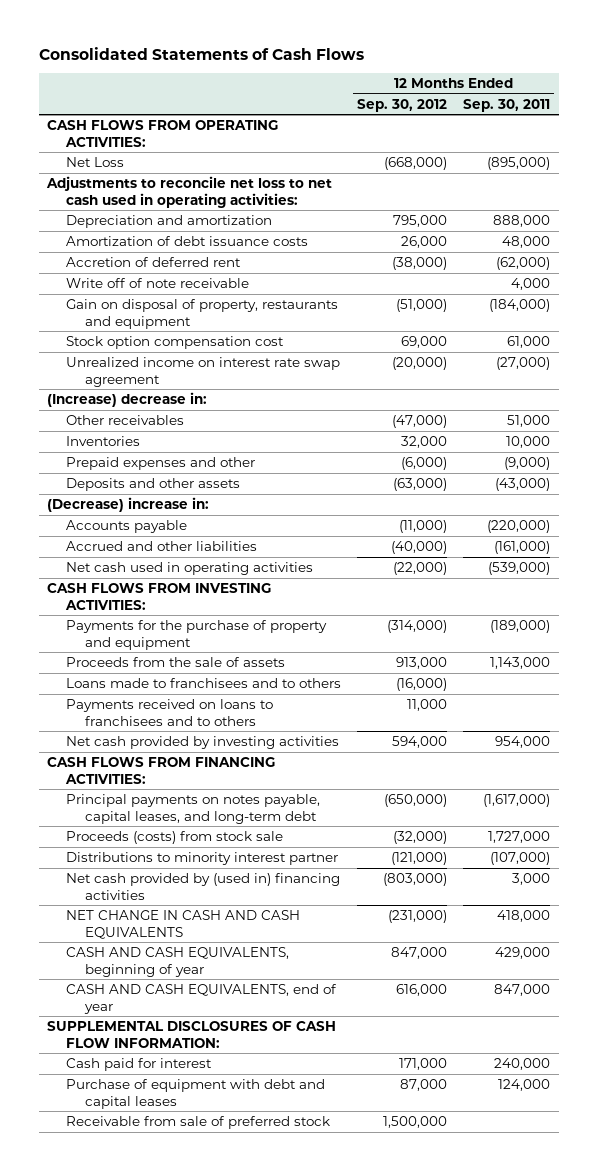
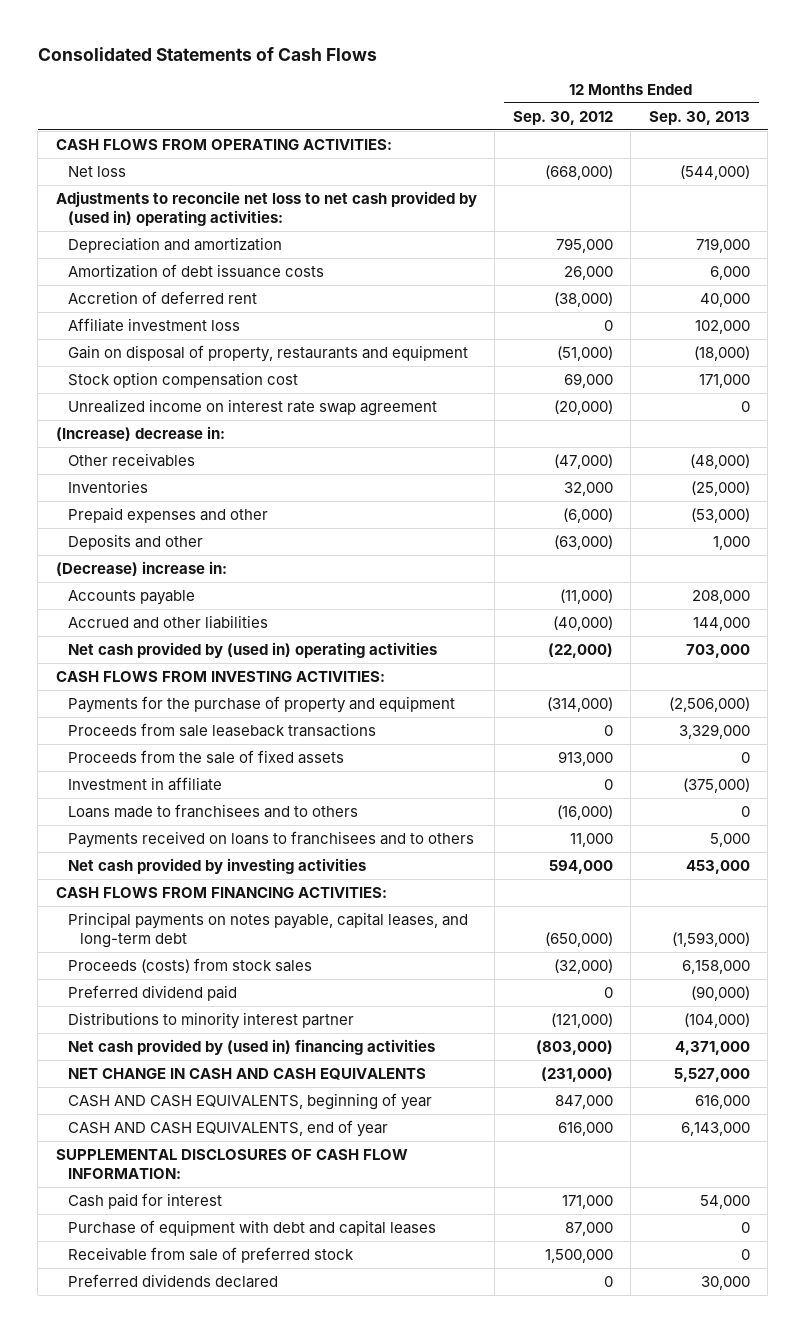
- | 12 Months Ended Sep. 30, 2012 | 12 Months Ended Sep. 30, 2011
+ | 12 Months Ended Sep. 30, 2012 | 12 Months Ended Sep. 30, 2013
- Net Loss | (668,000) | (895,000)
- Adjustments to reconcile net loss to net cash used in operating activities:
+ Net loss | (668,000) | (544,000)
+ Adjustments to reconcile net loss to net cash provided by (used in) operating activities:
- Write off of note receivable | | 4,000
+ Affiliate investment loss | 0 | 102,000
- Deposits and other assets | (63,000) | (43,000)
+ Deposits and other | (63,000) | 1,000
- Net cash used in operating activities | (22,000) | (539,000)
+ Net cash provided by (used in) operating activities | (22,000) | 703,000
- Proceeds from the sale of assets | 913,000 | 1,143,000
+ Proceeds from sale leaseback transactions | 0 | 3,329,000
+ Proceeds from the sale of fixed assets | 913,000 | 0
+ Investment in affiliate | 0 | (375,000)
- Proceeds (costs) from stock sale | (32,000) | 1,727,000
+ Proceeds (costs) from stock sales | (32,000) | 6,158,000
+ Preferred dividend paid | 0 | (90,000)
+ Preferred dividends declared | 0 | 30,000

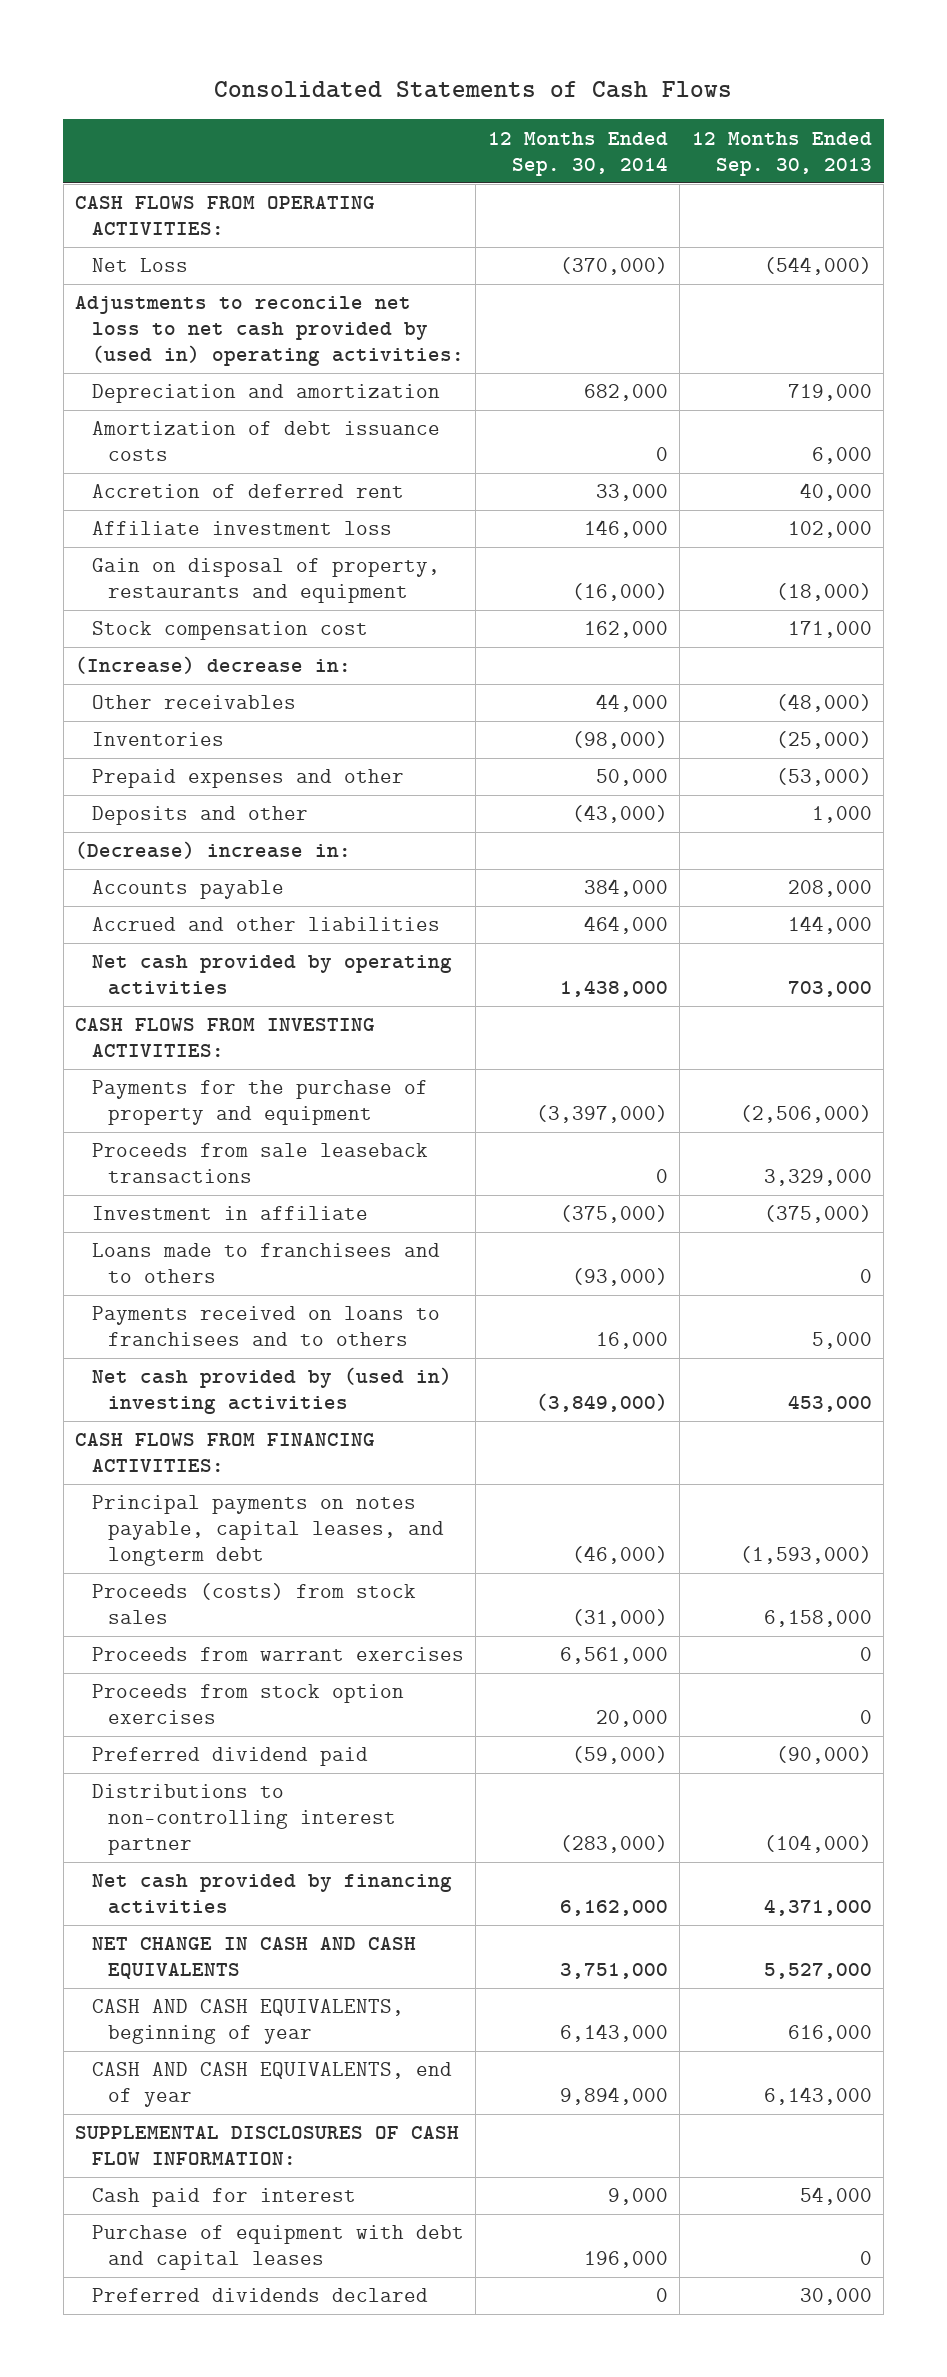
- | 12 Months Ended Sep. 30, 2012 | 12 Months Ended Sep. 30, 2013
+ | 12 Months Ended Sep. 30, 2014 | 12 Months Ended Sep. 30, 2013
- Net loss | (668,000) | (544,000)
+ Net Loss | (370,000) | (544,000)
- Stock option compensation cost | 69,000 | 171,000
- Unrealized income on interest rate swap agreement | (20,000) | 0
+ Stock compensation cost | 162,000 | 171,000
- Net cash provided by (used in) operating activities | (22,000) | 703,000
+ Net cash provided by operating activities | 1,438,000 | 703,000
- Proceeds from the sale of fixed assets | 913,000 | 0
- Net cash provided by investing activities | 594,000 | 453,000
+ Net cash provided by (used in) investing activities | (3,849,000) | 453,000
- Principal payments on notes payable, capital leases, and long-term debt | (650,000) | (1,593,000)
+ Principal payments on notes payable, capital leases, and longterm debt | (46,000) | (1,593,000)
+ Proceeds from warrant exercises | 6,561,000 | 0
+ Proceeds from stock option exercises | 20,000 | 0
- Distributions to minority interest partner | (121,000) | (104,000)
- Net cash provided by (used in) financing activities | (803,000) | 4,371,000
+ Distributions to non-controlling interest partner | (283,000) | (104,000)
+ Net cash provided by financing activities | 6,162,000 | 4,371,000
- Receivable from sale of preferred stock | 1,500,000 | 0

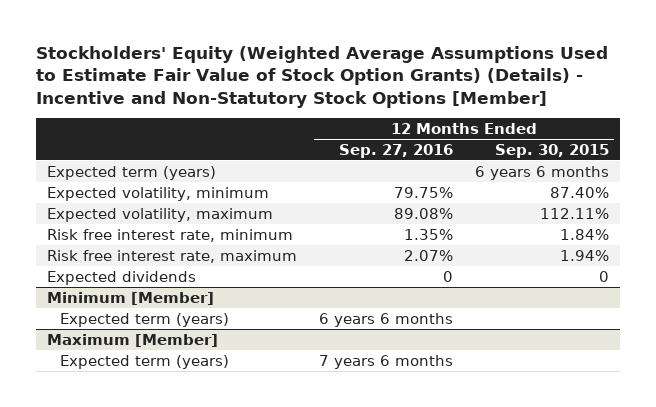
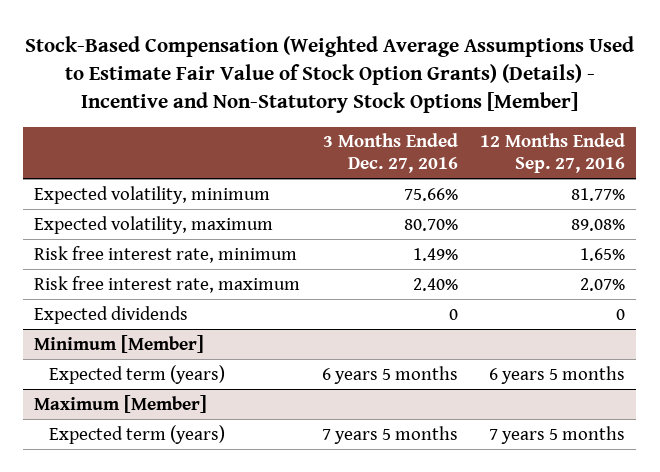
- Stockholders' Equity (Weighted Average Assumptions Used to Estimate Fair Value of Stock Option Grants) (Details) - Incentive and Non-Statutory Stock Options [Member]
+ Stock-Based Compensation (Weighted Average Assumptions Used to Estimate Fair Value of Stock Option Grants) (Details) - Incentive and Non-Statutory Stock Options [Member]
- | 12 Months Ended Sep. 27, 2016 | 12 Months Ended Sep. 30, 2015
+ | 3 Months Ended Dec. 27, 2016 | 12 Months Ended Sep. 27, 2016
- Expected term (years) | | 6 years 6 months
- Expected volatility, minimum | 79.75% | 87.40%
+ Expected volatility, minimum | 75.66% | 81.77%
- Risk free interest rate, minimum | 1.35% | 1.84%
+ Risk free interest rate, minimum | 1.49% | 1.65%
@ Minimum [Member]
- Expected term (years) | 6 years 6 months |
+ Expected term (years) | 6 years 5 months | 6 years 5 months
@ Maximum [Member]
- Expected term (years) | 7 years 6 months |
+ Expected term (years) | 7 years 5 months | 7 years 5 months

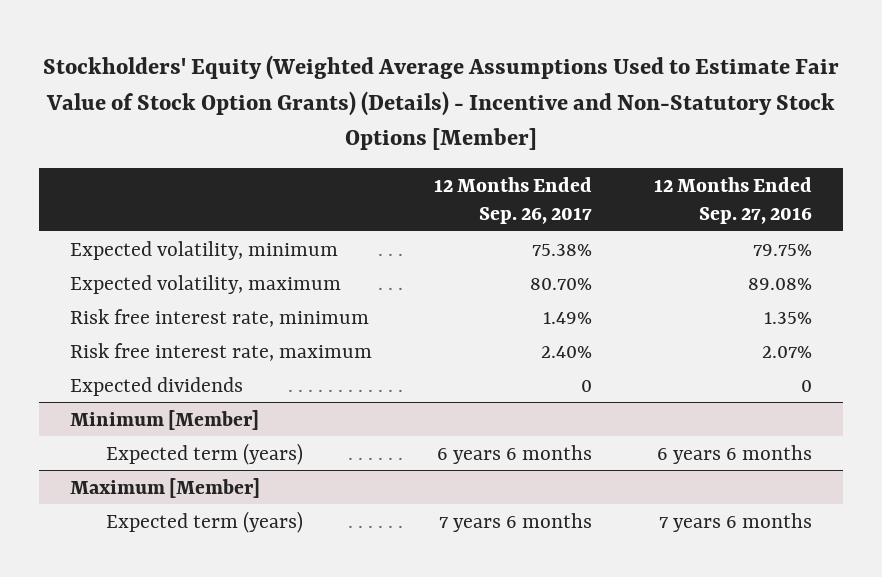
- Stock-Based Compensation (Weighted Average Assumptions Used to Estimate Fair Value of Stock Option Grants) (Details) - Incentive and Non-Statutory Stock Options [Member]
+ Stockholders' Equity (Weighted Average Assumptions Used to Estimate Fair Value of Stock Option Grants) (Details) - Incentive and Non-Statutory Stock Options [Member]
- | 3 Months Ended Dec. 27, 2016 | 12 Months Ended Sep. 27, 2016
+ | 12 Months Ended Sep. 26, 2017 | 12 Months Ended Sep. 27, 2016
- Expected volatility, minimum | 75.66% | 81.77%
+ Expected volatility, minimum | 75.38% | 79.75%
- Risk free interest rate, minimum | 1.49% | 1.65%
+ Risk free interest rate, minimum | 1.49% | 1.35%
@ Minimum [Member]
- Expected term (years) | 6 years 5 months | 6 years 5 months
+ Expected term (years) | 6 years 6 months | 6 years 6 months
@ Maximum [Member]
- Expected term (years) | 7 years 5 months | 7 years 5 months
+ Expected term (years) | 7 years 6 months | 7 years 6 months

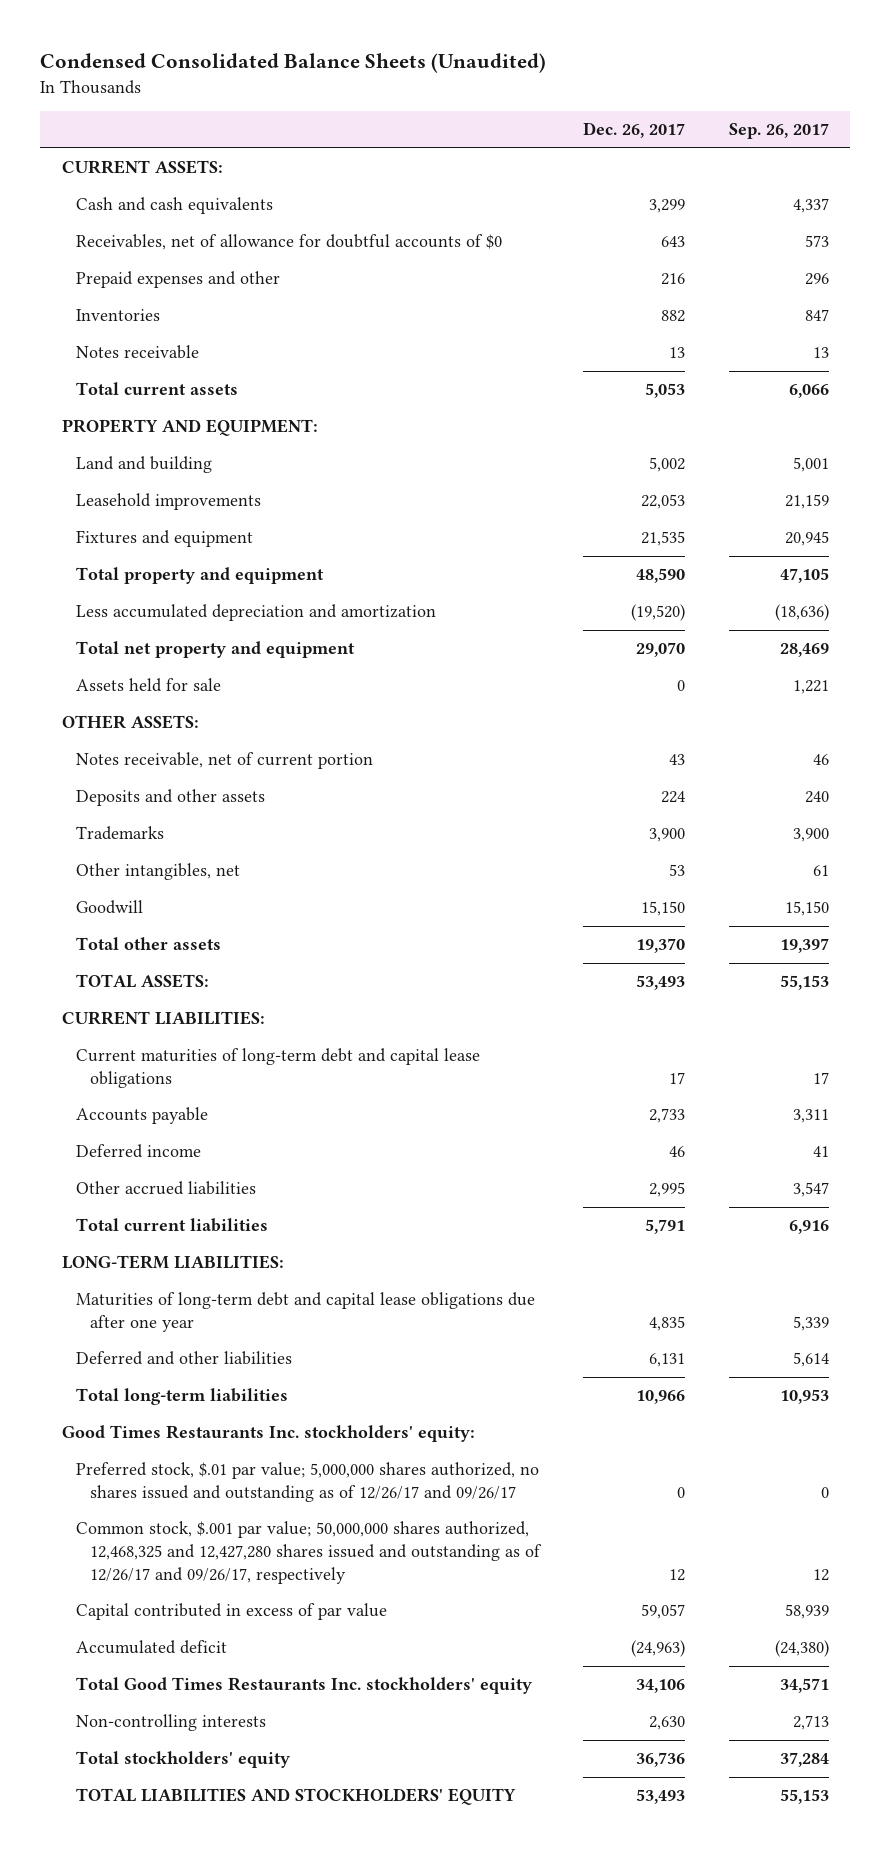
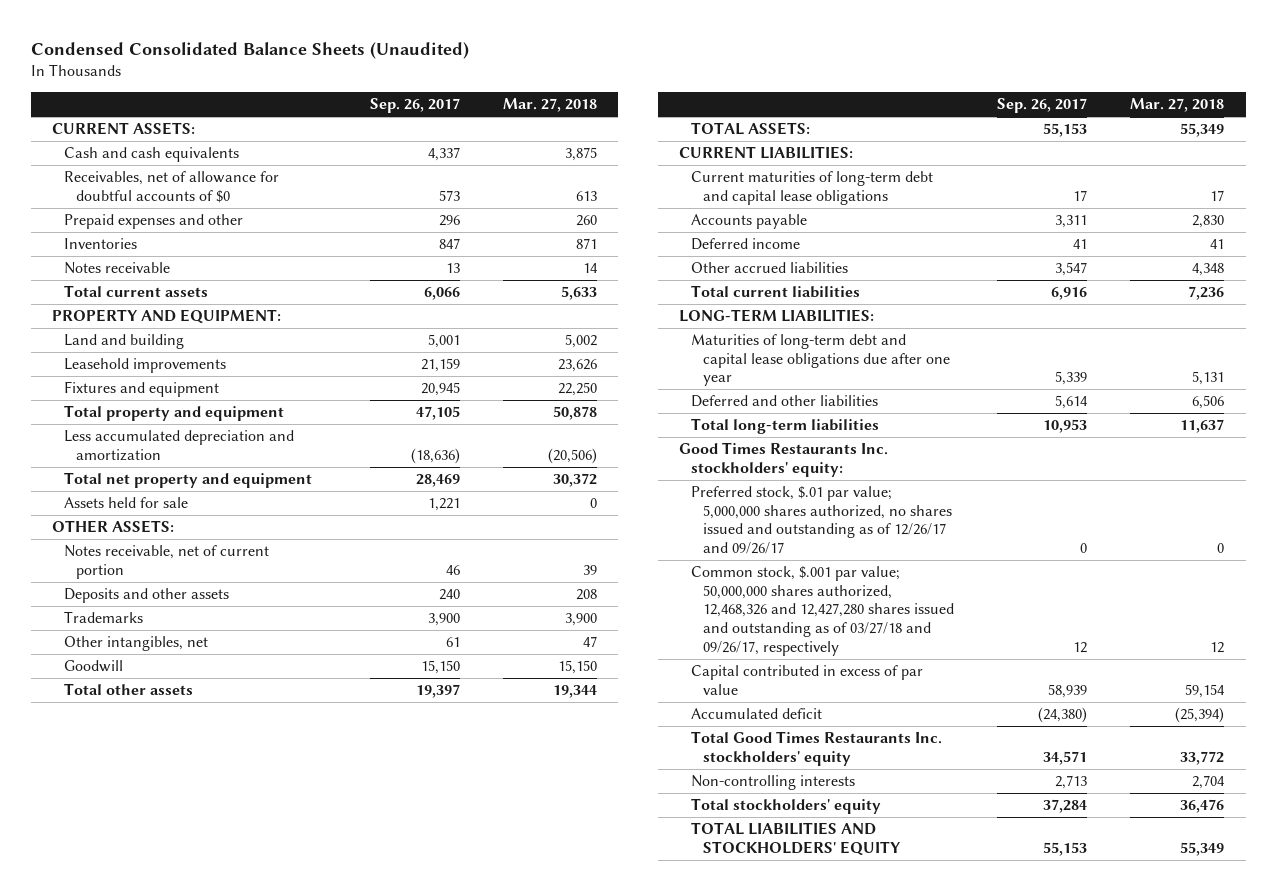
- | Dec. 26, 2017 | Sep. 26, 2017
+ | Sep. 26, 2017 | Mar. 27, 2018
- Common stock, $.001 par value; 50,000,000 shares authorized, 12,468,325 and 12,427,280 shares issued and outstanding as of 12/26/17 and 09/26/17, respectively | 12 | 12
+ Common stock, $.001 par value; 50,000,000 shares authorized, 12,468,326 and 12,427,280 shares issued and outstanding as of 03/27/18 and 09/26/17, respectively | 12 | 12

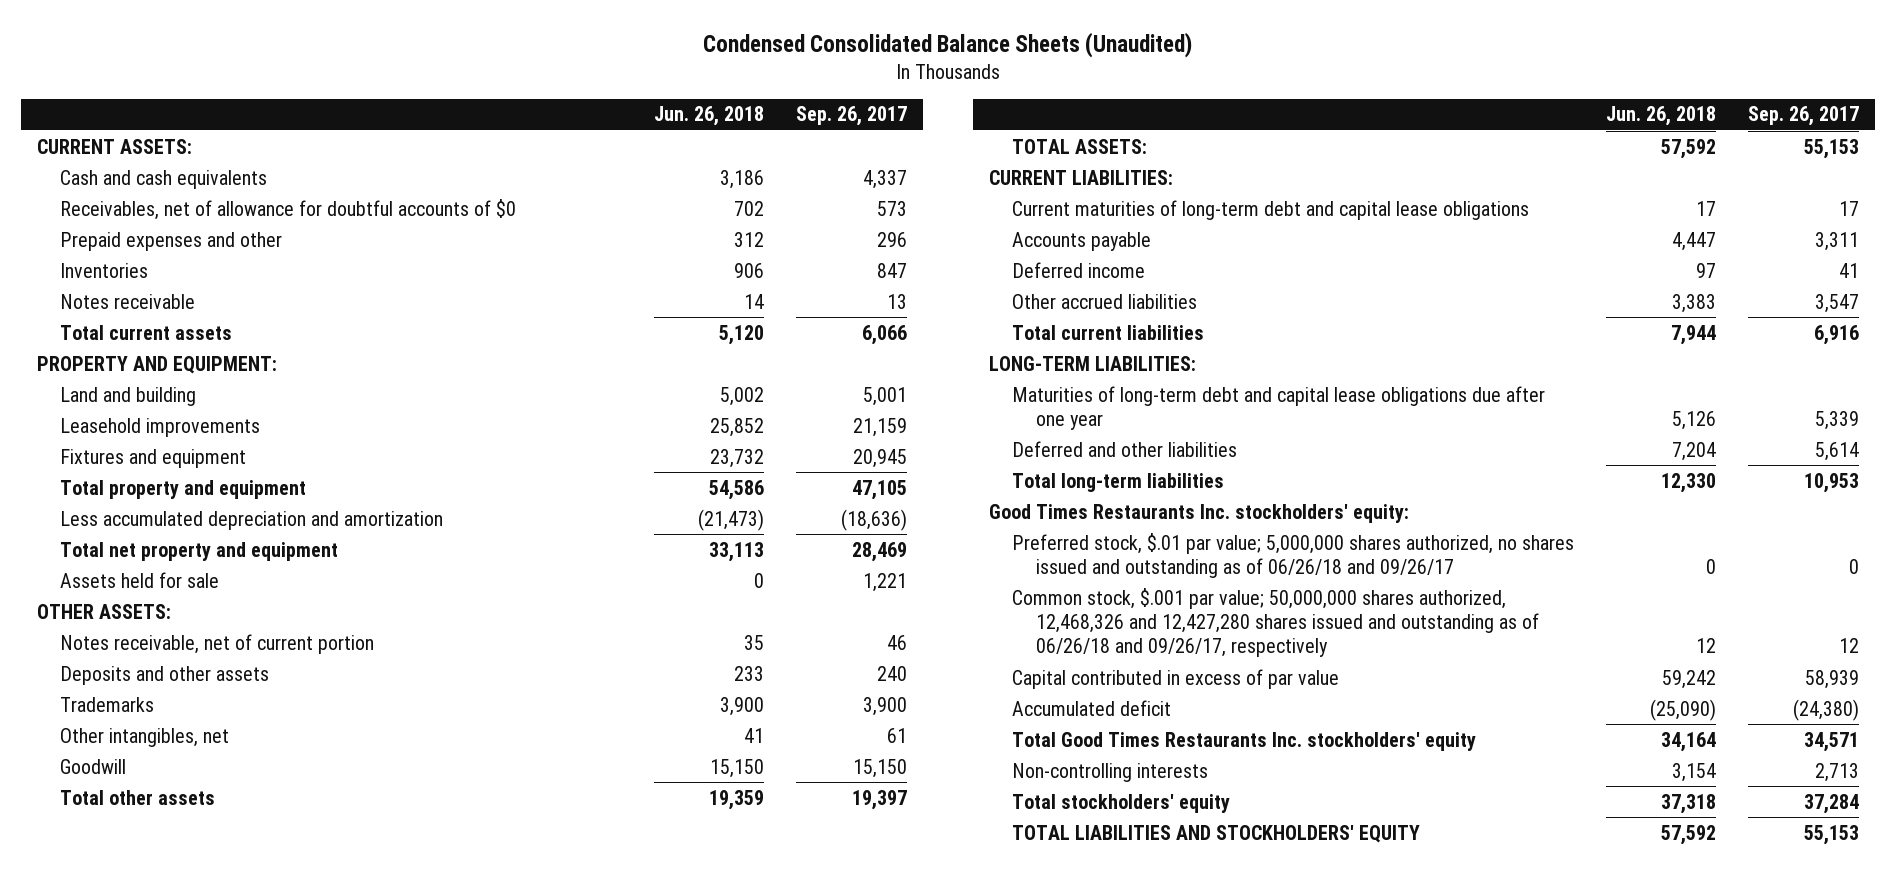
- | Sep. 26, 2017 | Mar. 27, 2018
+ | Jun. 26, 2018 | Sep. 26, 2017
- Preferred stock, $.01 par value; 5,000,000 shares authorized, no shares issued and outstanding as of 12/26/17 and 09/26/17 | 0 | 0
- Common stock, $.001 par value; 50,000,000 shares authorized, 12,468,326 and 12,427,280 shares issued and outstanding as of 03/27/18 and 09/26/17, respectively | 12 | 12
+ Preferred stock, $.01 par value; 5,000,000 shares authorized, no shares issued and outstanding as of 06/26/18 and 09/26/17 | 0 | 0
+ Common stock, $.001 par value; 50,000,000 shares authorized, 12,468,326 and 12,427,280 shares issued and outstanding as of 06/26/18 and 09/26/17, respectively | 12 | 12

